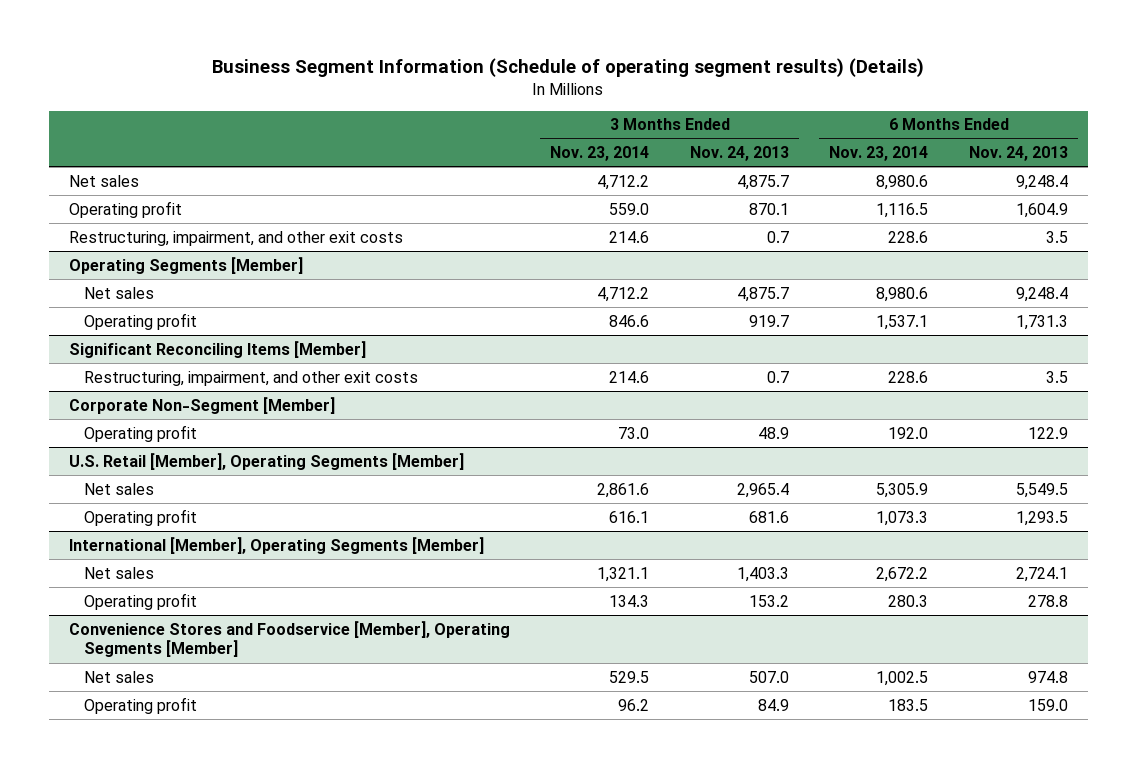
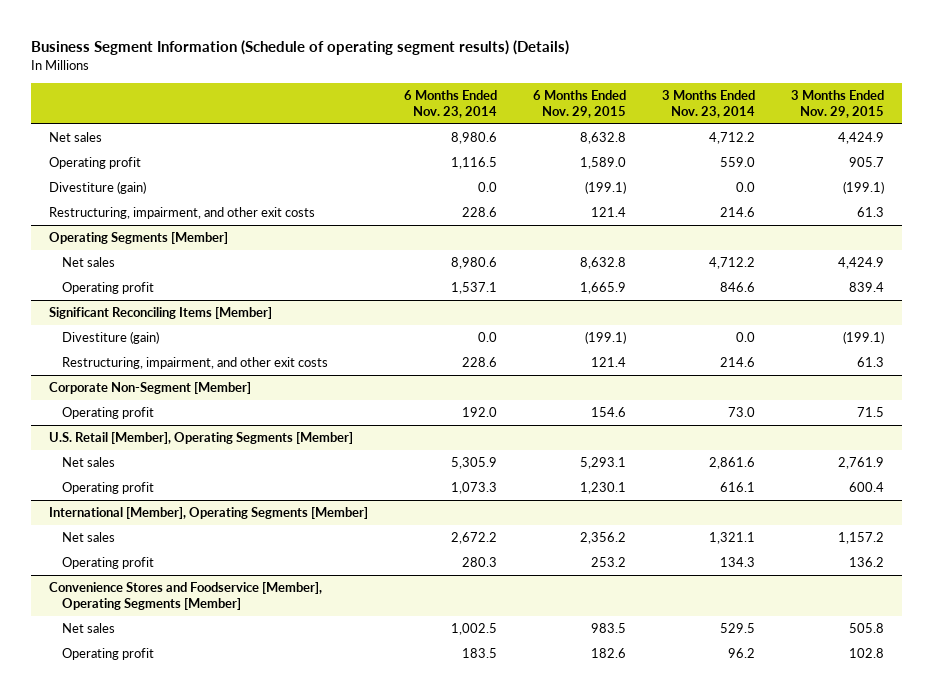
- | 3 Months Ended Nov. 23, 2014 | 3 Months Ended Nov. 24, 2013 | 6 Months Ended Nov. 23, 2014 | 6 Months Ended Nov. 24, 2013
+ | 6 Months Ended Nov. 23, 2014 | 6 Months Ended Nov. 29, 2015 | 3 Months Ended Nov. 23, 2014 | 3 Months Ended Nov. 29, 2015
+ Divestiture (gain) | 0.0 | (199.1) | 0.0 | (199.1)
@ Significant Reconciling Items [Member]
+ Divestiture (gain) | 0.0 | (199.1) | 0.0 | (199.1)

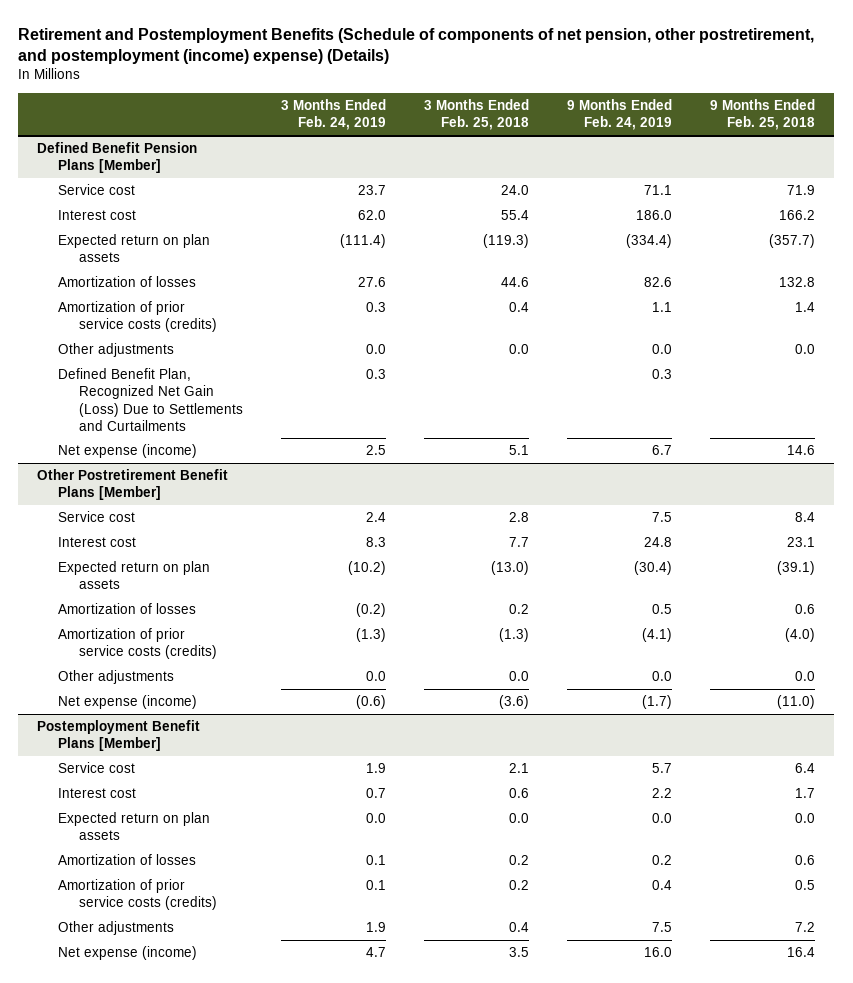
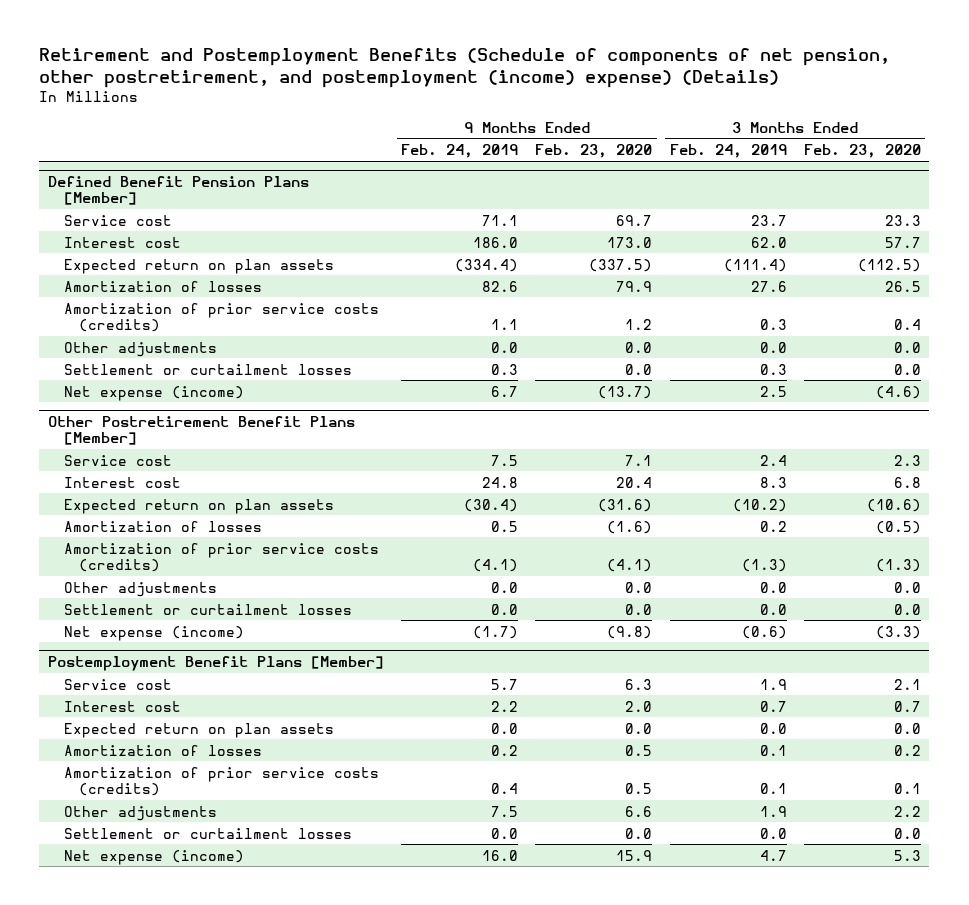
- | 3 Months Ended Feb. 24, 2019 | 3 Months Ended Feb. 25, 2018 | 9 Months Ended Feb. 24, 2019 | 9 Months Ended Feb. 25, 2018
+ | 9 Months Ended Feb. 24, 2019 | 9 Months Ended Feb. 23, 2020 | 3 Months Ended Feb. 24, 2019 | 3 Months Ended Feb. 23, 2020
@ Defined Benefit Pension Plans [Member]
- Defined Benefit Plan, Recognized Net Gain (Loss) Due to Settlements and Curtailments | 0.3 | | 0.3 |
+ Settlement or curtailment losses | 0.3 | 0.0 | 0.3 | 0.0
@ Other Postretirement Benefit Plans [Member]
- Amortization of losses | (0.2) | 0.2 | 0.5 | 0.6
+ Amortization of losses | 0.5 | (1.6) | 0.2 | (0.5)
+ Settlement or curtailment losses | 0.0 | 0.0 | 0.0 | 0.0
@ Postemployment Benefit Plans [Member]
+ Settlement or curtailment losses | 0.0 | 0.0 | 0.0 | 0.0

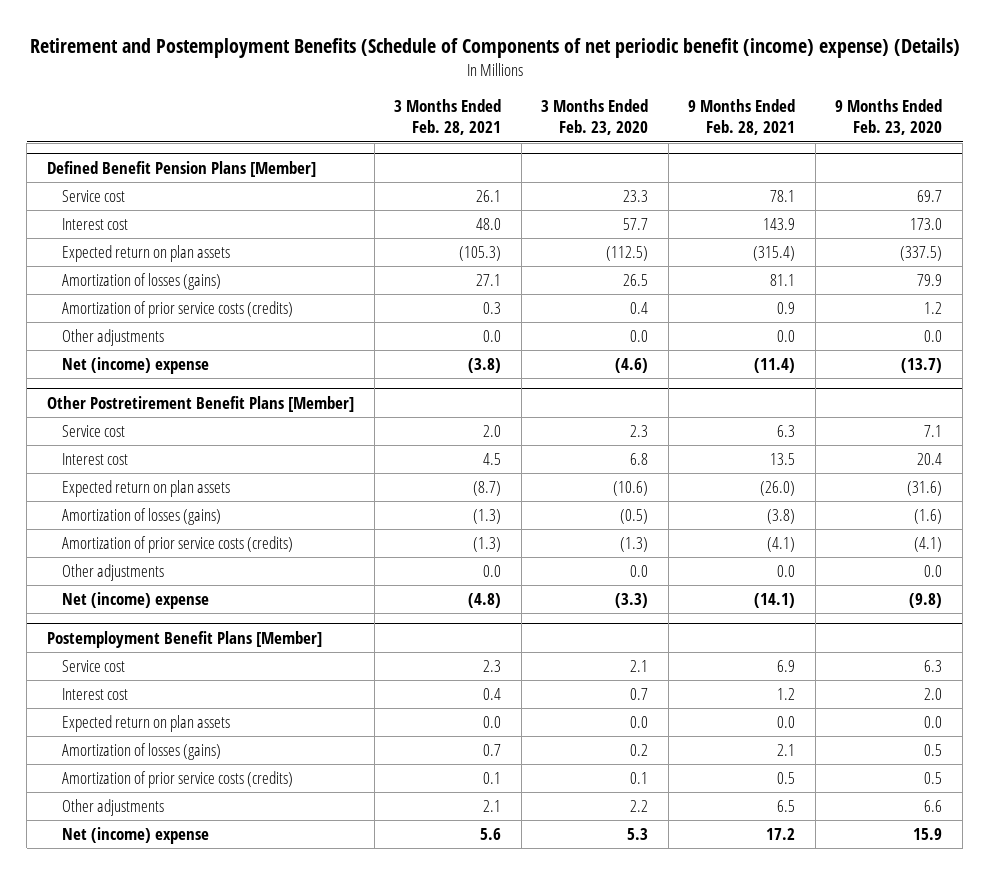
- Retirement and Postemployment Benefits (Schedule of components of net pension, other postretirement, and postemployment (income) expense) (Details)
+ Retirement and Postemployment Benefits (Schedule of Components of net periodic benefit (income) expense) (Details)
- | 9 Months Ended Feb. 24, 2019 | 9 Months Ended Feb. 23, 2020 | 3 Months Ended Feb. 24, 2019 | 3 Months Ended Feb. 23, 2020
+ | 3 Months Ended Feb. 28, 2021 | 3 Months Ended Feb. 23, 2020 | 9 Months Ended Feb. 28, 2021 | 9 Months Ended Feb. 23, 2020
@ Defined Benefit Pension Plans [Member]
- Amortization of losses | 82.6 | 79.9 | 27.6 | 26.5
+ Amortization of losses (gains) | 27.1 | 26.5 | 81.1 | 79.9
- Settlement or curtailment losses | 0.3 | 0.0 | 0.3 | 0.0
- Net expense (income) | 6.7 | (13.7) | 2.5 | (4.6)
+ Net (income) expense | (3.8) | (4.6) | (11.4) | (13.7)
@ Other Postretirement Benefit Plans [Member]
- Amortization of losses | 0.5 | (1.6) | 0.2 | (0.5)
+ Amortization of losses (gains) | (1.3) | (0.5) | (3.8) | (1.6)
- Settlement or curtailment losses | 0.0 | 0.0 | 0.0 | 0.0
- Net expense (income) | (1.7) | (9.8) | (0.6) | (3.3)
+ Net (income) expense | (4.8) | (3.3) | (14.1) | (9.8)
@ Postemployment Benefit Plans [Member]
- Amortization of losses | 0.2 | 0.5 | 0.1 | 0.2
+ Amortization of losses (gains) | 0.7 | 0.2 | 2.1 | 0.5
- Settlement or curtailment losses | 0.0 | 0.0 | 0.0 | 0.0
- Net expense (income) | 16.0 | 15.9 | 4.7 | 5.3
+ Net (income) expense | 5.6 | 5.3 | 17.2 | 15.9

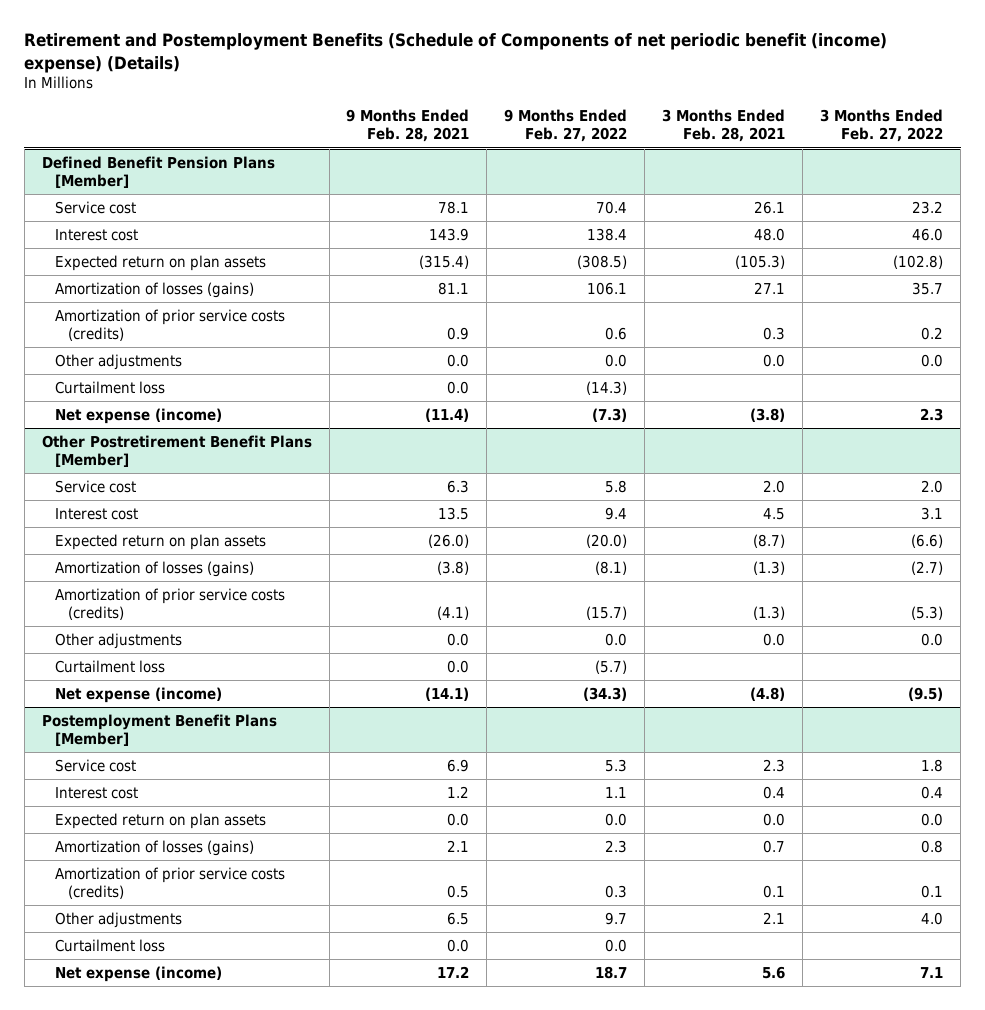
- | 3 Months Ended Feb. 28, 2021 | 3 Months Ended Feb. 23, 2020 | 9 Months Ended Feb. 28, 2021 | 9 Months Ended Feb. 23, 2020
+ | 9 Months Ended Feb. 28, 2021 | 9 Months Ended Feb. 27, 2022 | 3 Months Ended Feb. 28, 2021 | 3 Months Ended Feb. 27, 2022
@ Defined Benefit Pension Plans [Member]
- Net (income) expense | (3.8) | (4.6) | (11.4) | (13.7)
+ Curtailment loss | 0.0 | (14.3) | |
+ Net expense (income) | (11.4) | (7.3) | (3.8) | 2.3
@ Other Postretirement Benefit Plans [Member]
- Net (income) expense | (4.8) | (3.3) | (14.1) | (9.8)
+ Curtailment loss | 0.0 | (5.7) | |
+ Net expense (income) | (14.1) | (34.3) | (4.8) | (9.5)
@ Postemployment Benefit Plans [Member]
- Net (income) expense | 5.6 | 5.3 | 17.2 | 15.9
+ Curtailment loss | 0.0 | 0.0 | |
+ Net expense (income) | 17.2 | 18.7 | 5.6 | 7.1

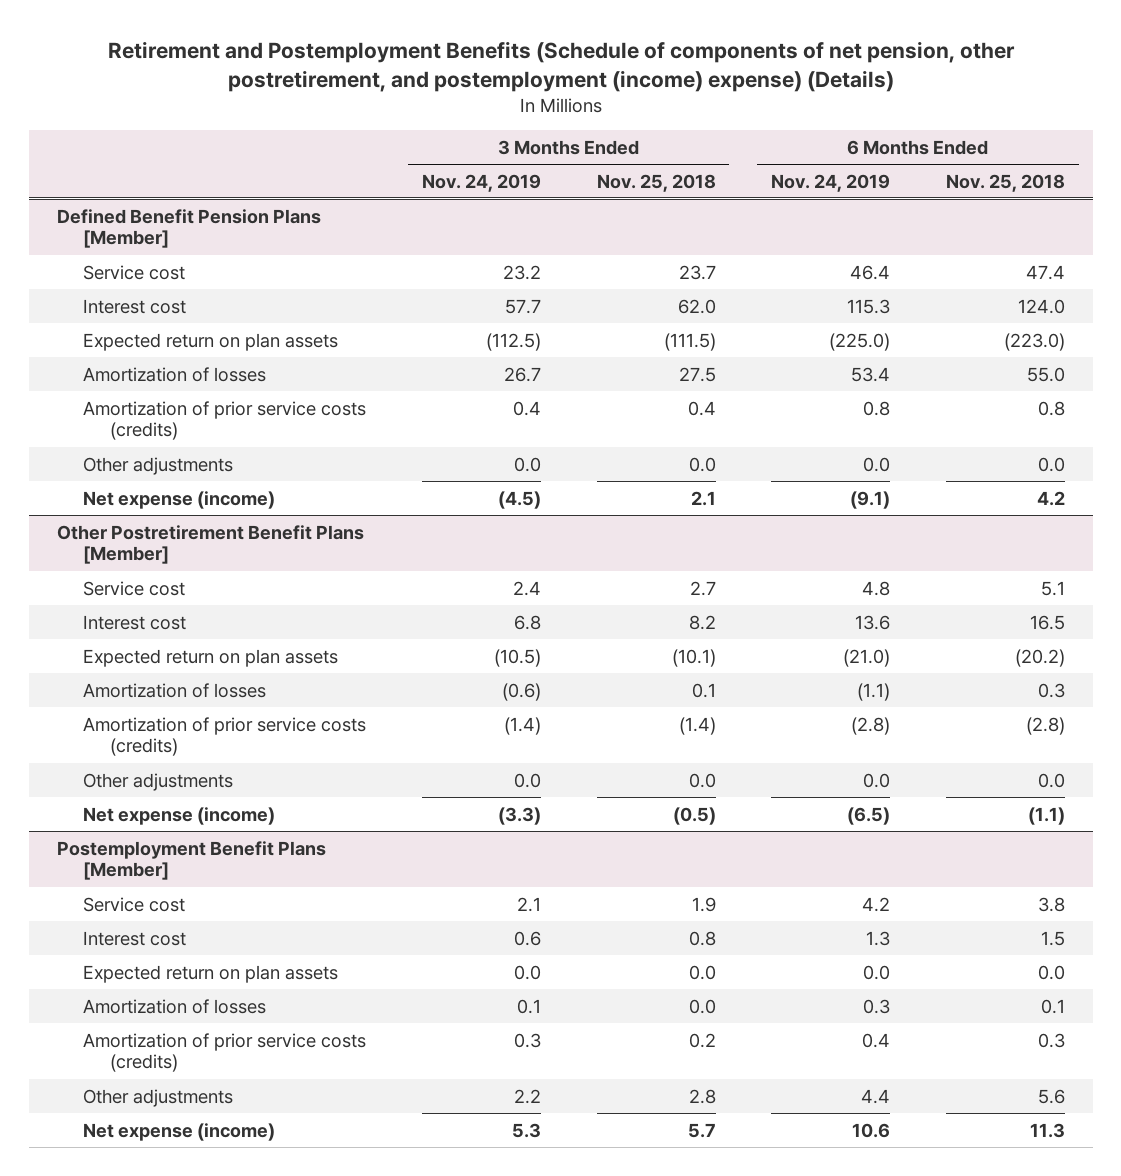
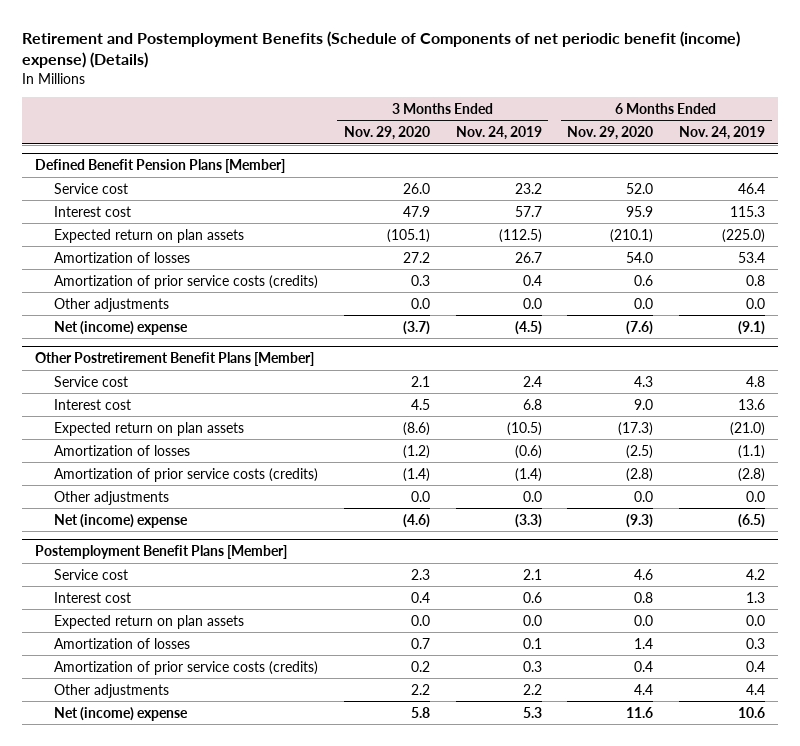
- Retirement and Postemployment Benefits (Schedule of components of net pension, other postretirement, and postemployment (income) expense) (Details)
+ Retirement and Postemployment Benefits (Schedule of Components of net periodic benefit (income) expense) (Details)
- | 3 Months Ended Nov. 24, 2019 | 3 Months Ended Nov. 25, 2018 | 6 Months Ended Nov. 24, 2019 | 6 Months Ended Nov. 25, 2018
+ | 3 Months Ended Nov. 29, 2020 | 3 Months Ended Nov. 24, 2019 | 6 Months Ended Nov. 29, 2020 | 6 Months Ended Nov. 24, 2019
@ Defined Benefit Pension Plans [Member]
- Net expense (income) | (4.5) | 2.1 | (9.1) | 4.2
+ Net (income) expense | (3.7) | (4.5) | (7.6) | (9.1)
@ Other Postretirement Benefit Plans [Member]
- Net expense (income) | (3.3) | (0.5) | (6.5) | (1.1)
+ Net (income) expense | (4.6) | (3.3) | (9.3) | (6.5)
@ Postemployment Benefit Plans [Member]
- Net expense (income) | 5.3 | 5.7 | 10.6 | 11.3
+ Net (income) expense | 5.8 | 5.3 | 11.6 | 10.6

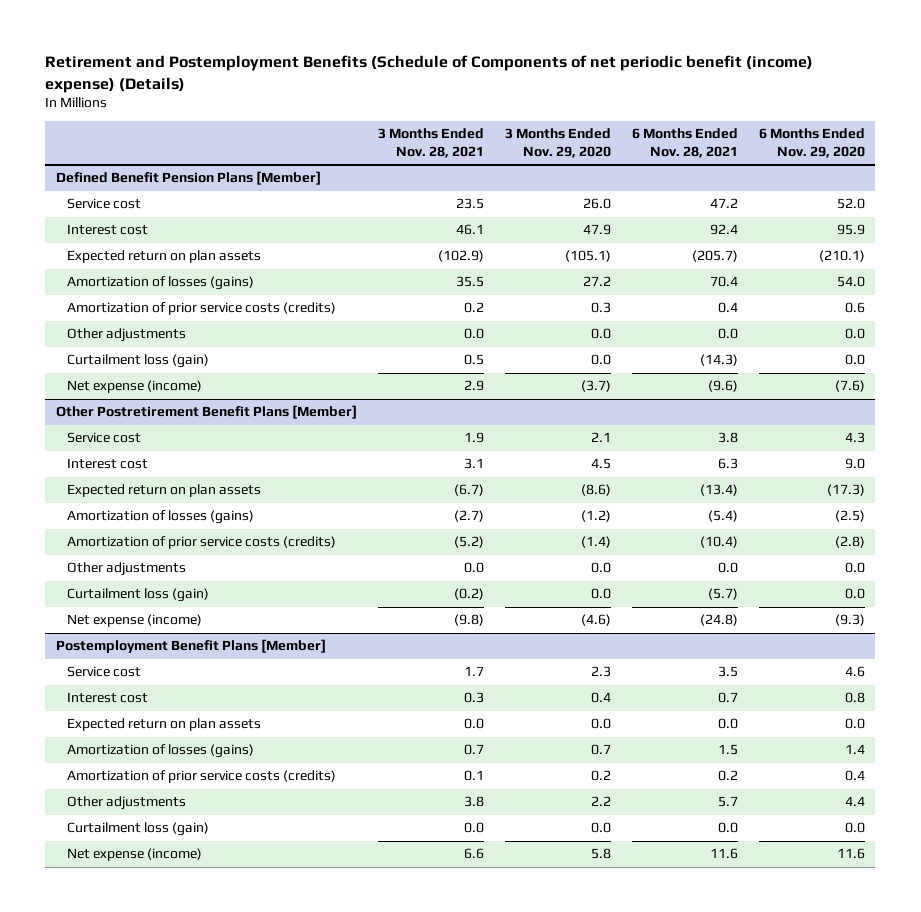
- | 3 Months Ended Nov. 29, 2020 | 3 Months Ended Nov. 24, 2019 | 6 Months Ended Nov. 29, 2020 | 6 Months Ended Nov. 24, 2019
+ | 3 Months Ended Nov. 28, 2021 | 3 Months Ended Nov. 29, 2020 | 6 Months Ended Nov. 28, 2021 | 6 Months Ended Nov. 29, 2020
@ Defined Benefit Pension Plans [Member]
- Amortization of losses | 27.2 | 26.7 | 54.0 | 53.4
+ Amortization of losses (gains) | 35.5 | 27.2 | 70.4 | 54.0
- Net (income) expense | (3.7) | (4.5) | (7.6) | (9.1)
+ Curtailment loss (gain) | 0.5 | 0.0 | (14.3) | 0.0
+ Net expense (income) | 2.9 | (3.7) | (9.6) | (7.6)
@ Other Postretirement Benefit Plans [Member]
- Amortization of losses | (1.2) | (0.6) | (2.5) | (1.1)
+ Amortization of losses (gains) | (2.7) | (1.2) | (5.4) | (2.5)
- Net (income) expense | (4.6) | (3.3) | (9.3) | (6.5)
+ Curtailment loss (gain) | (0.2) | 0.0 | (5.7) | 0.0
+ Net expense (income) | (9.8) | (4.6) | (24.8) | (9.3)
@ Postemployment Benefit Plans [Member]
- Amortization of losses | 0.7 | 0.1 | 1.4 | 0.3
+ Amortization of losses (gains) | 0.7 | 0.7 | 1.5 | 1.4
- Net (income) expense | 5.8 | 5.3 | 11.6 | 10.6
+ Curtailment loss (gain) | 0.0 | 0.0 | 0.0 | 0.0
+ Net expense (income) | 6.6 | 5.8 | 11.6 | 11.6

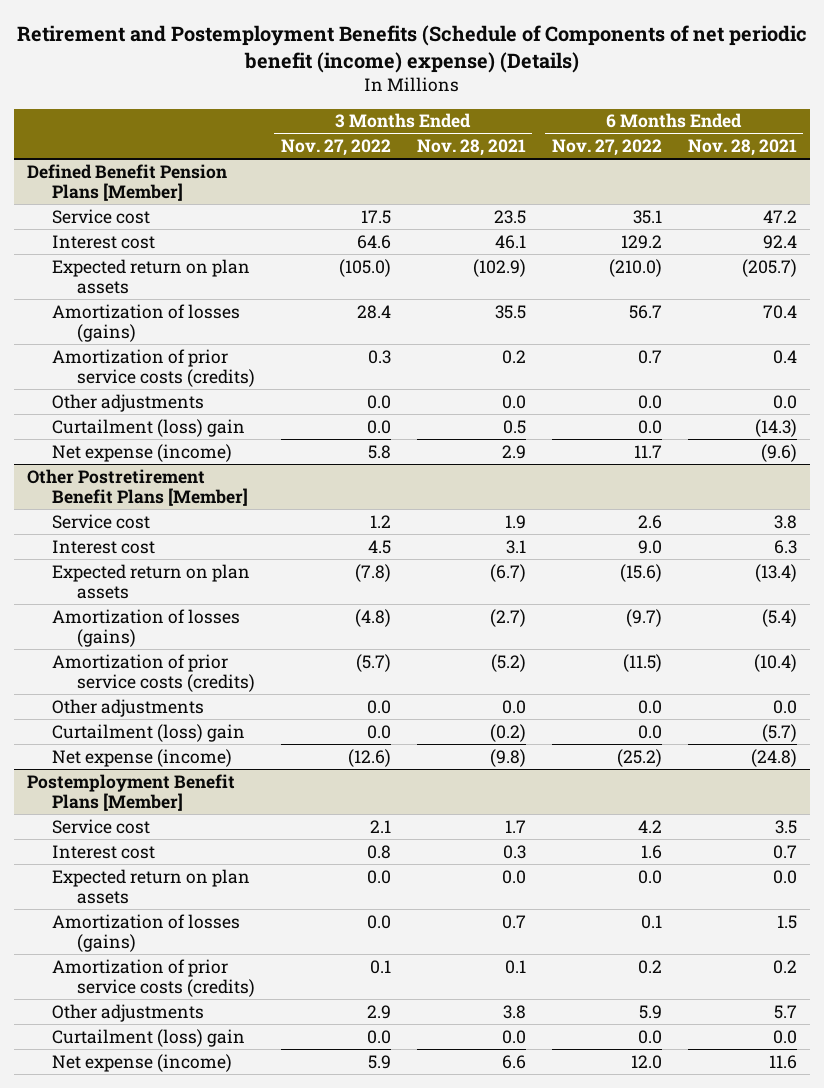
- | 3 Months Ended Nov. 28, 2021 | 3 Months Ended Nov. 29, 2020 | 6 Months Ended Nov. 28, 2021 | 6 Months Ended Nov. 29, 2020
+ | 3 Months Ended Nov. 27, 2022 | 3 Months Ended Nov. 28, 2021 | 6 Months Ended Nov. 27, 2022 | 6 Months Ended Nov. 28, 2021
@ Defined Benefit Pension Plans [Member]
- Curtailment loss (gain) | 0.5 | 0.0 | (14.3) | 0.0
+ Curtailment (loss) gain | 0.0 | 0.5 | 0.0 | (14.3)
@ Other Postretirement Benefit Plans [Member]
- Curtailment loss (gain) | (0.2) | 0.0 | (5.7) | 0.0
+ Curtailment (loss) gain | 0.0 | (0.2) | 0.0 | (5.7)
@ Postemployment Benefit Plans [Member]
- Curtailment loss (gain) | 0.0 | 0.0 | 0.0 | 0.0
+ Curtailment (loss) gain | 0.0 | 0.0 | 0.0 | 0.0

